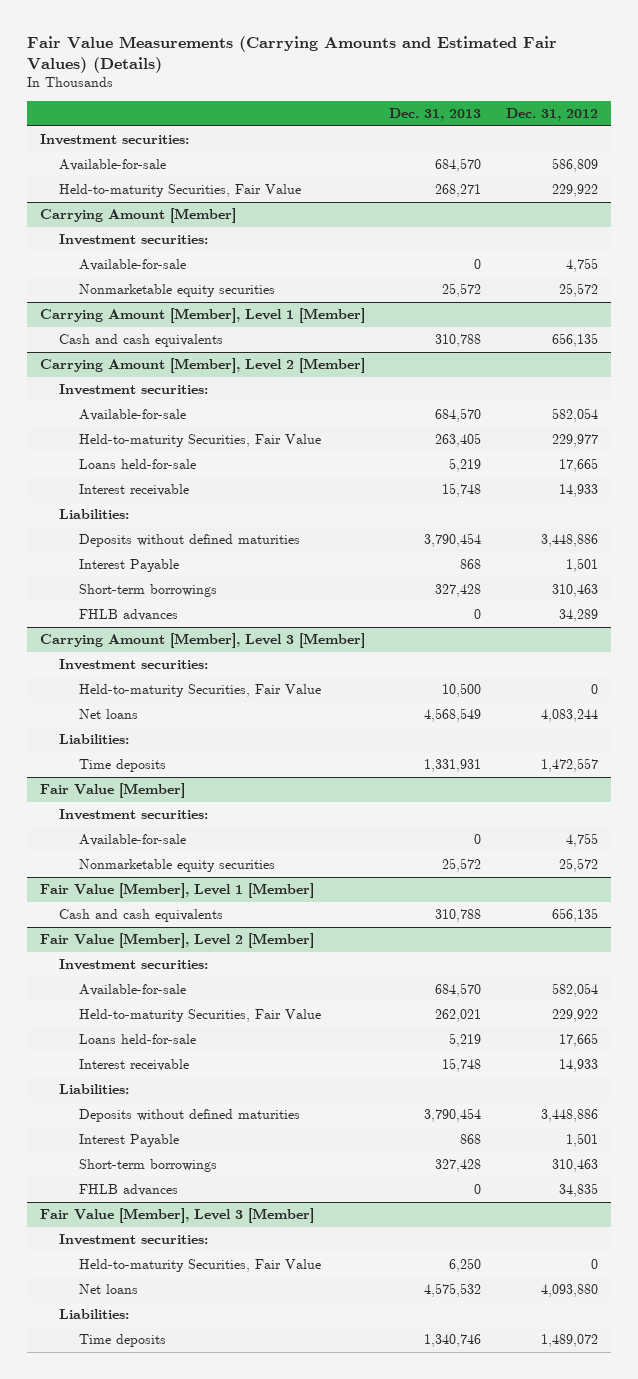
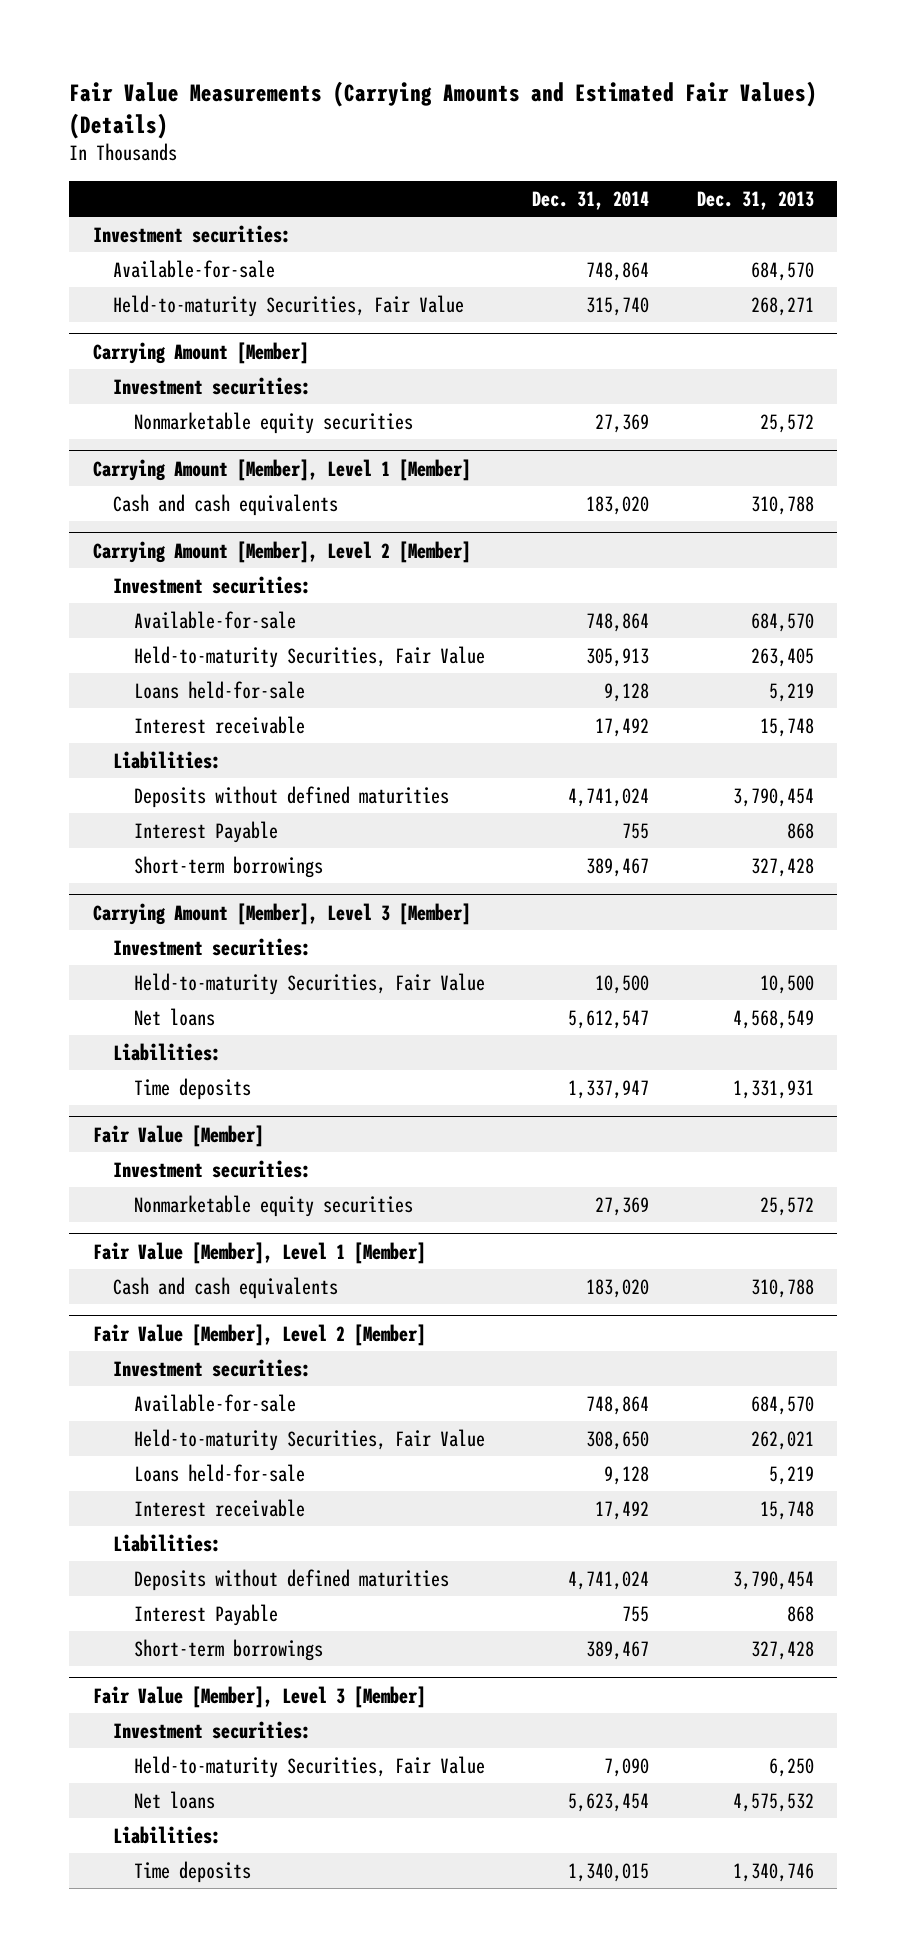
- | Dec. 31, 2013 | Dec. 31, 2012
+ | Dec. 31, 2014 | Dec. 31, 2013
@ Carrying Amount [Member]
- Available-for-sale | 0 | 4,755
@ Carrying Amount [Member], Level 2 [Member]
- FHLB advances | 0 | 34,289
@ Fair Value [Member]
- Available-for-sale | 0 | 4,755
@ Fair Value [Member], Level 2 [Member]
- FHLB advances | 0 | 34,835

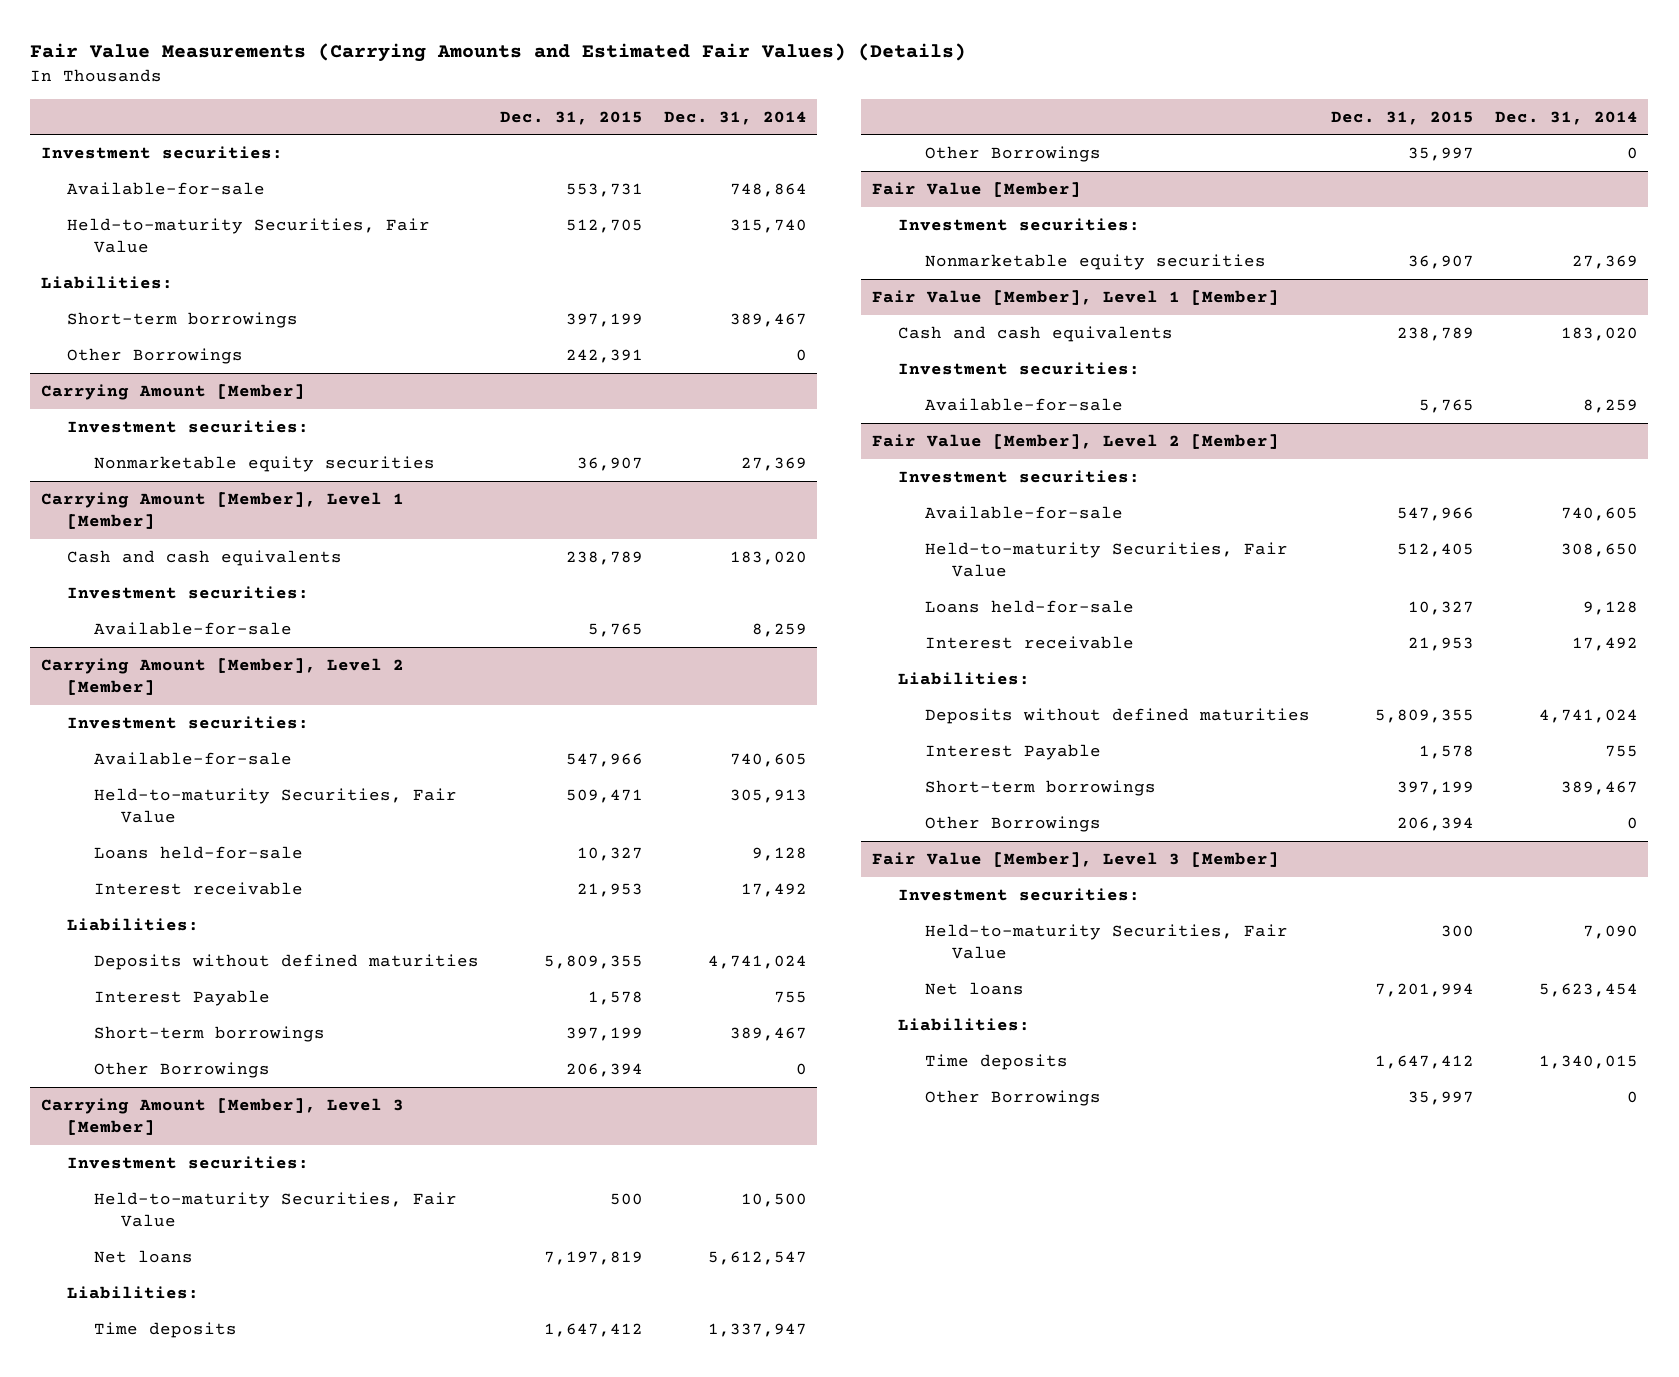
- | Dec. 31, 2014 | Dec. 31, 2013
+ | Dec. 31, 2015 | Dec. 31, 2014
+ Liabilities:
+ Short-term borrowings | 397,199 | 389,467
+ Other Borrowings | 242,391 | 0
@ Carrying Amount [Member], Level 1 [Member]
+ Investment securities:
+ Available-for-sale | 5,765 | 8,259
@ Carrying Amount [Member], Level 2 [Member]
- Available-for-sale | 748,864 | 684,570
+ Available-for-sale | 547,966 | 740,605
+ Other Borrowings | 206,394 | 0
@ Carrying Amount [Member], Level 3 [Member]
+ Other Borrowings | 35,997 | 0
@ Fair Value [Member], Level 1 [Member]
+ Investment securities:
+ Available-for-sale | 5,765 | 8,259
@ Fair Value [Member], Level 2 [Member]
- Available-for-sale | 748,864 | 684,570
+ Available-for-sale | 547,966 | 740,605
+ Other Borrowings | 206,394 | 0
@ Fair Value [Member], Level 3 [Member]
+ Other Borrowings | 35,997 | 0

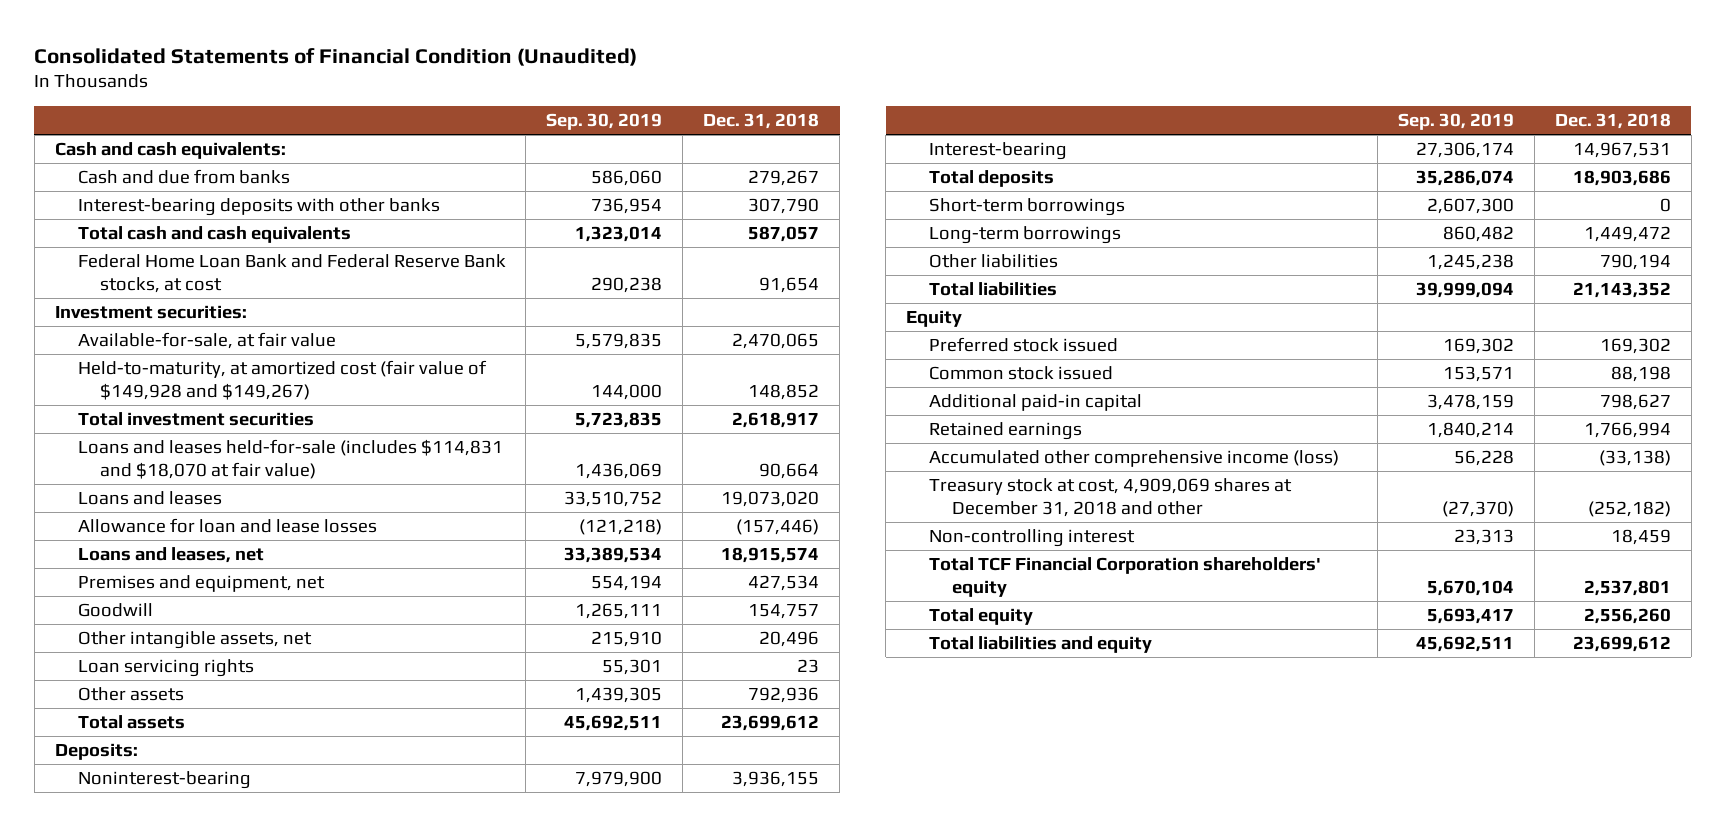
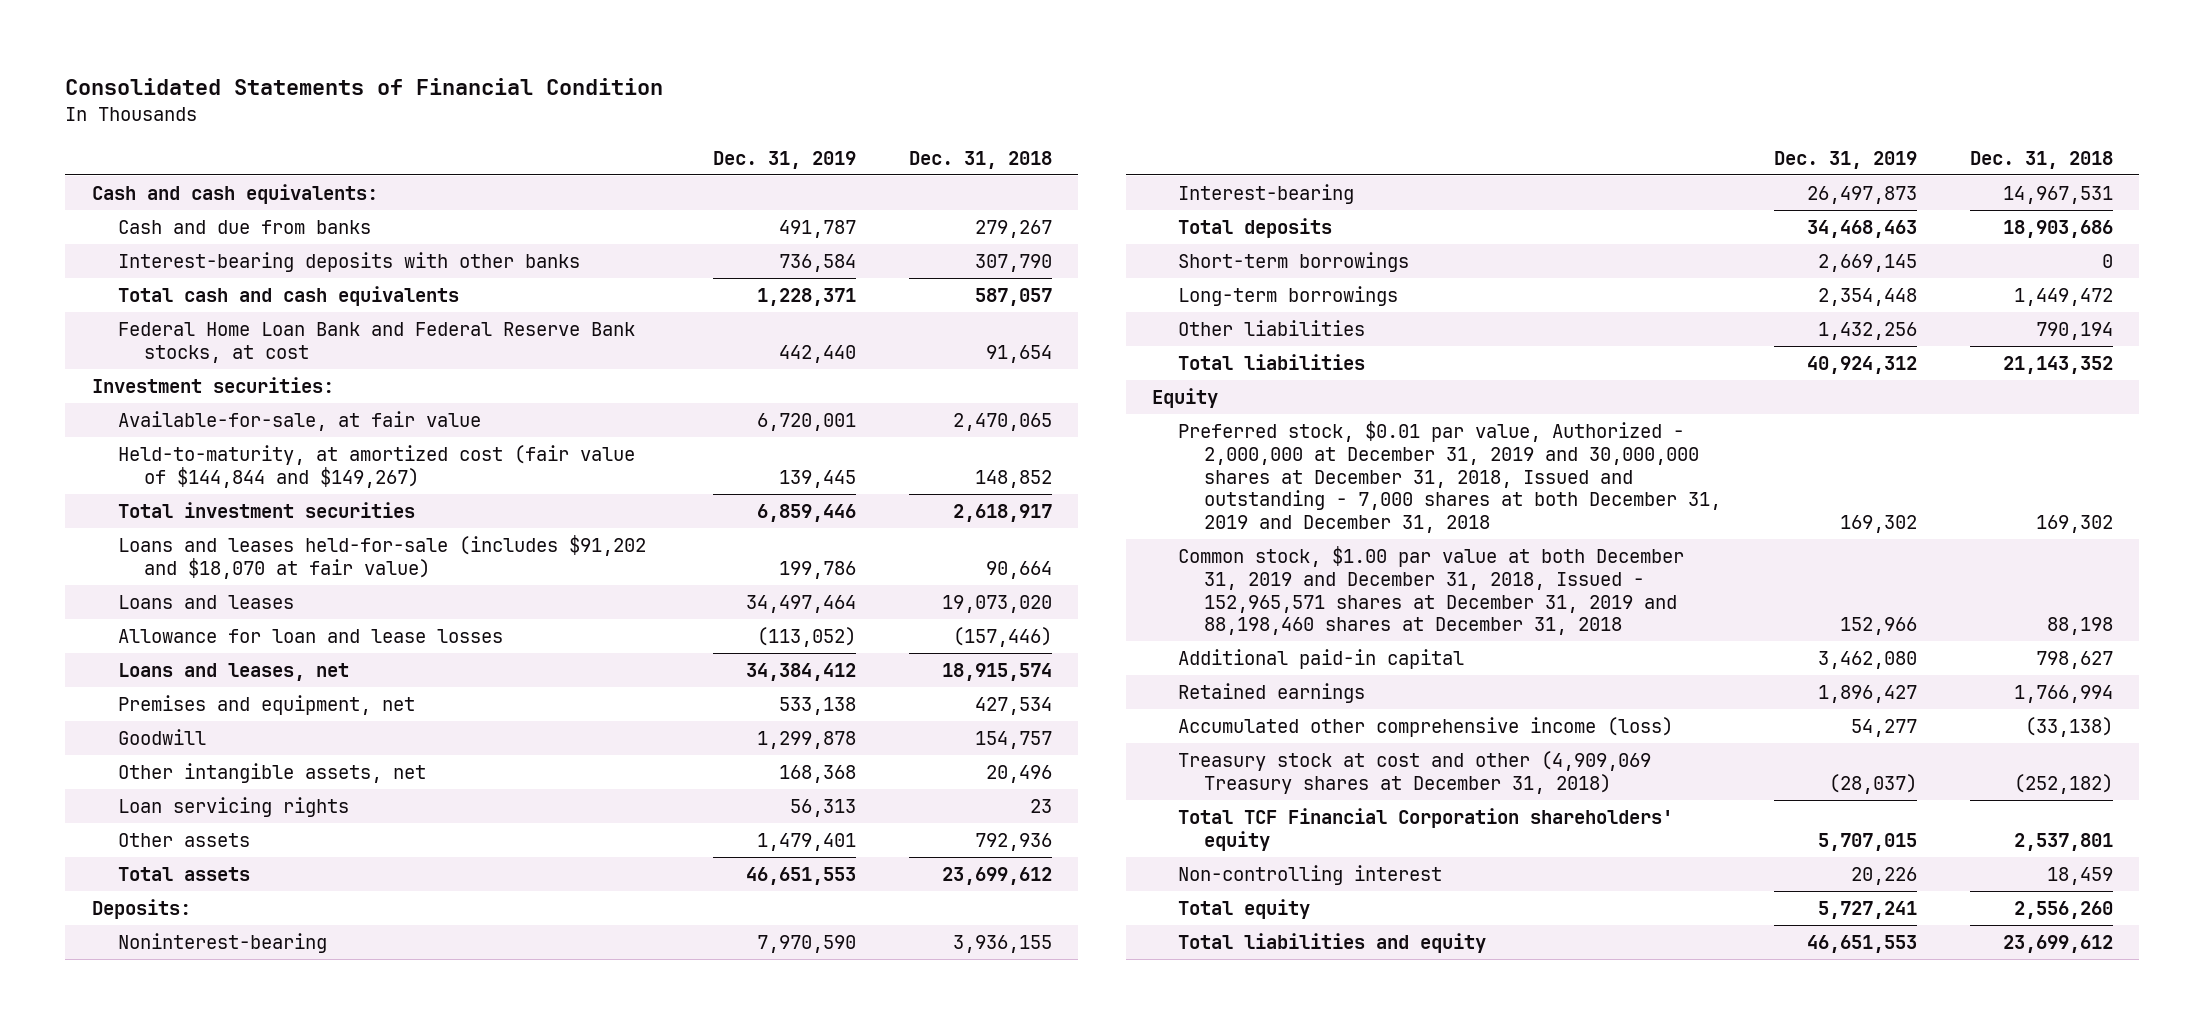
- Consolidated Statements of Financial Condition (Unaudited)
+ Consolidated Statements of Financial Condition
- | Sep. 30, 2019 | Dec. 31, 2018
+ | Dec. 31, 2019 | Dec. 31, 2018
- Held-to-maturity, at amortized cost (fair value of $149,928 and $149,267) | 144,000 | 148,852
+ Held-to-maturity, at amortized cost (fair value of $144,844 and $149,267) | 139,445 | 148,852
- Loans and leases held-for-sale (includes $114,831 and $18,070 at fair value) | 1,436,069 | 90,664
+ Loans and leases held-for-sale (includes $91,202 and $18,070 at fair value) | 199,786 | 90,664
- Preferred stock issued | 169,302 | 169,302
- Common stock issued | 153,571 | 88,198
+ Preferred stock, $0.01 par value, Authorized - 2,000,000 at December 31, 2019 and 30,000,000 shares at December 31, 2018, Issued and outstanding - 7,000 shares at both December 31, 2019 and December 31, 2018 | 169,302 | 169,302
+ Common stock, $1.00 par value at both December 31, 2019 and December 31, 2018, Issued - 152,965,571 shares at December 31, 2019 and 88,198,460 shares at December 31, 2018 | 152,966 | 88,198
- Treasury stock at cost, 4,909,069 shares at December 31, 2018 and other | (27,370) | (252,182)
+ Treasury stock at cost and other (4,909,069 Treasury shares at December 31, 2018) | (28,037) | (252,182)
moved down: Non-controlling interest | 20,226 | 18,459

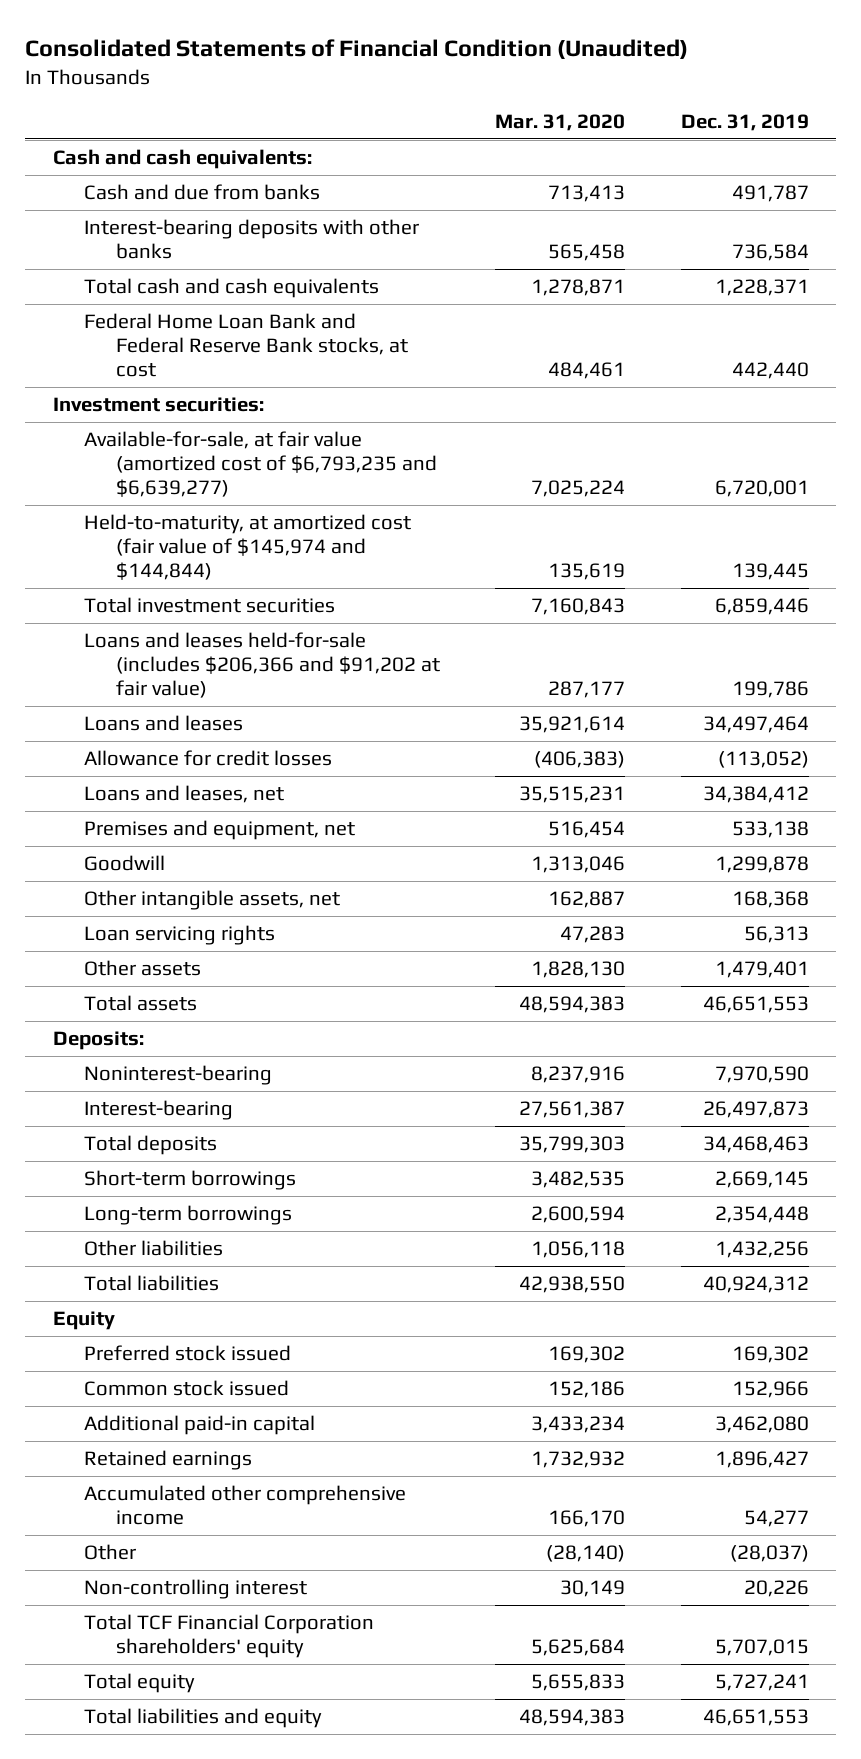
- Consolidated Statements of Financial Condition
+ Consolidated Statements of Financial Condition (Unaudited)
- | Dec. 31, 2019 | Dec. 31, 2018
+ | Mar. 31, 2020 | Dec. 31, 2019
- Available-for-sale, at fair value | 6,720,001 | 2,470,065
- Held-to-maturity, at amortized cost (fair value of $144,844 and $149,267) | 139,445 | 148,852
+ Available-for-sale, at fair value (amortized cost of $6,793,235 and $6,639,277) | 7,025,224 | 6,720,001
+ Held-to-maturity, at amortized cost (fair value of $145,974 and $144,844) | 135,619 | 139,445
- Loans and leases held-for-sale (includes $91,202 and $18,070 at fair value) | 199,786 | 90,664
+ Loans and leases held-for-sale (includes $206,366 and $91,202 at fair value) | 287,177 | 199,786
- Allowance for loan and lease losses | (113,052) | (157,446)
+ Allowance for credit losses | (406,383) | (113,052)
- Preferred stock, $0.01 par value, Authorized - 2,000,000 at December 31, 2019 and 30,000,000 shares at December 31, 2018, Issued and outstanding - 7,000 shares at both December 31, 2019 and December 31, 2018 | 169,302 | 169,302
- Common stock, $1.00 par value at both December 31, 2019 and December 31, 2018, Issued - 152,965,571 shares at December 31, 2019 and 88,198,460 shares at December 31, 2018 | 152,966 | 88,198
+ Preferred stock issued | 169,302 | 169,302
+ Common stock issued | 152,186 | 152,966
- Accumulated other comprehensive income (loss) | 54,277 | (33,138)
- Treasury stock at cost and other (4,909,069 Treasury shares at December 31, 2018) | (28,037) | (252,182)
+ Accumulated other comprehensive income | 166,170 | 54,277
+ Other | (28,140) | (28,037)
moved down: Total TCF Financial Corporation shareholders' equity | 5,625,684 | 5,707,015

